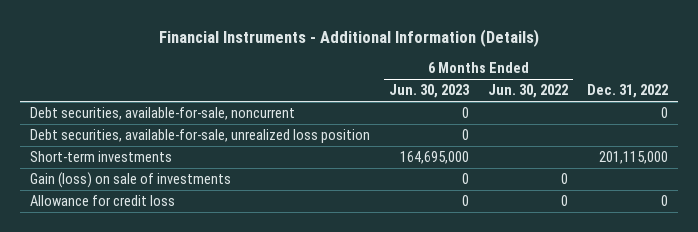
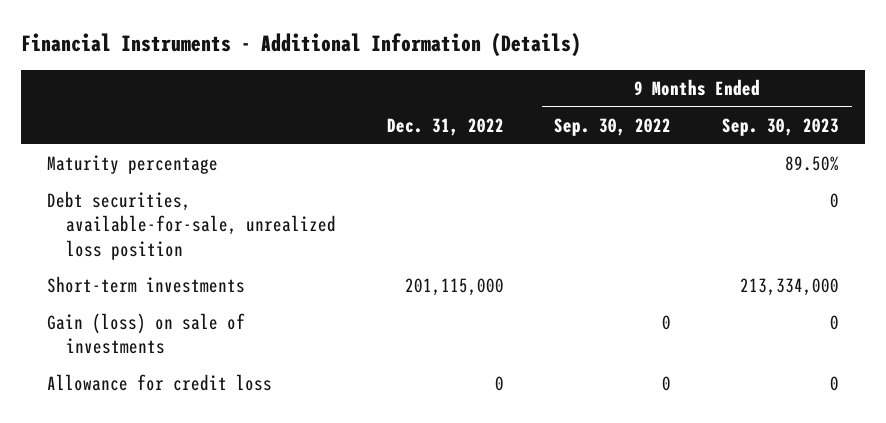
- | 6 Months Ended Jun. 30, 2023 | 6 Months Ended Jun. 30, 2022 | Dec. 31, 2022
+ | Dec. 31, 2022 | 9 Months Ended Sep. 30, 2022 | 9 Months Ended Sep. 30, 2023
- Debt securities, available-for-sale, noncurrent | 0 | | 0
+ Maturity percentage | | | 89.50%

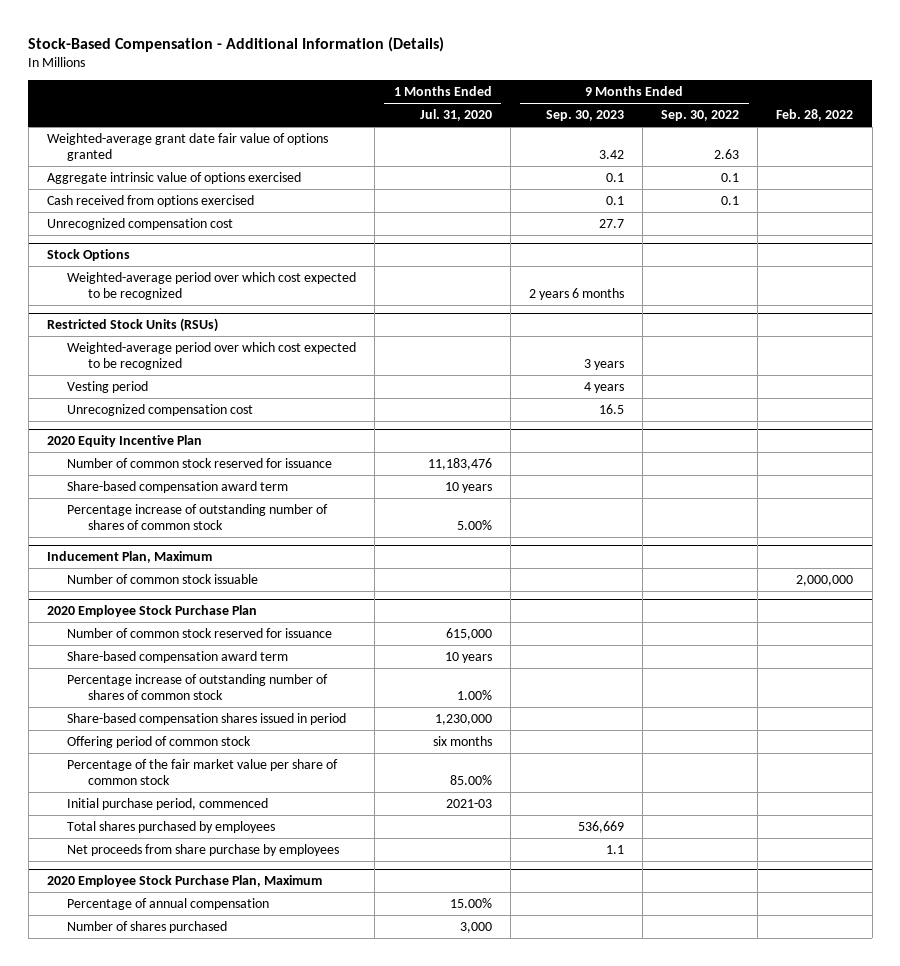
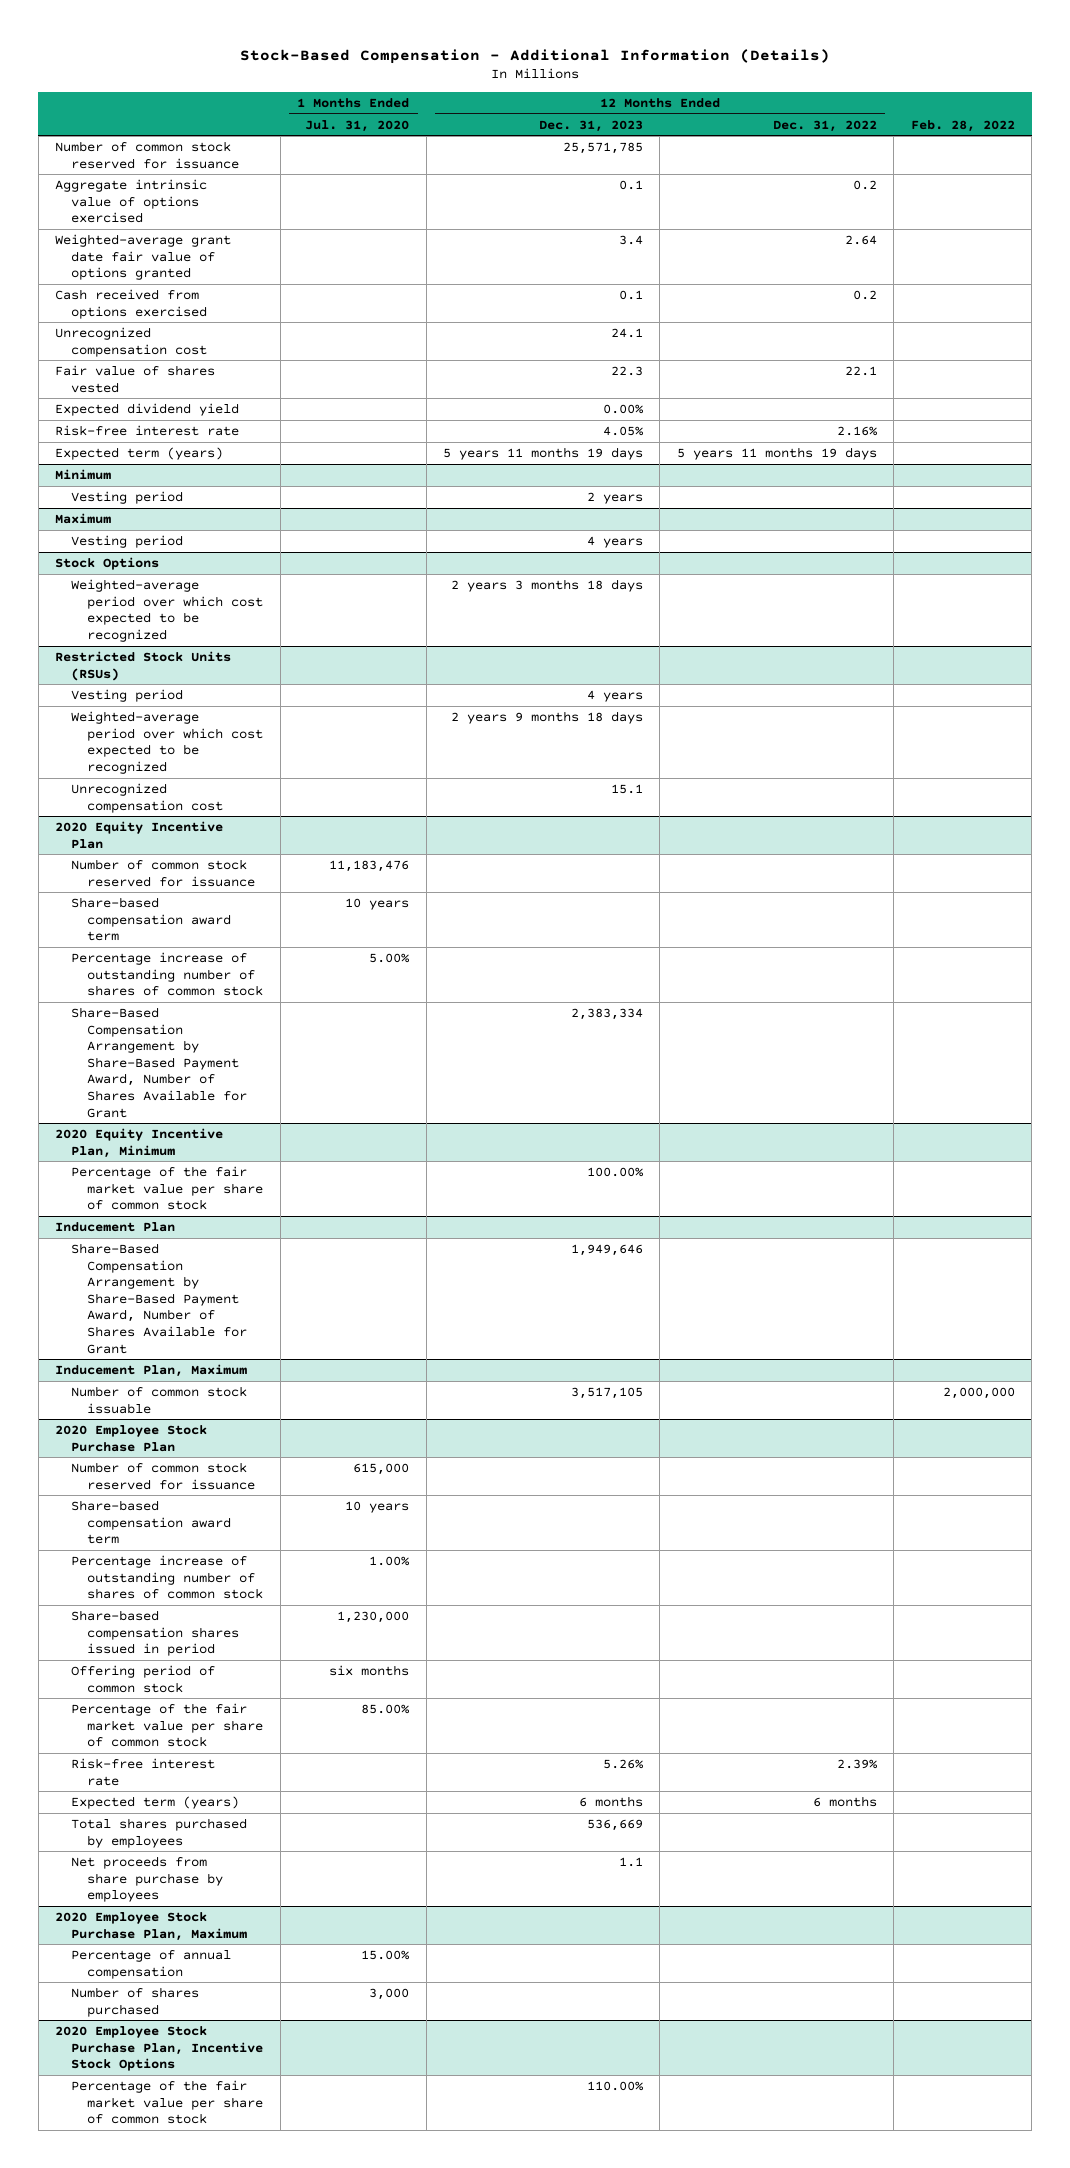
- | 1 Months Ended Jul. 31, 2020 | 9 Months Ended Sep. 30, 2023 | 9 Months Ended Sep. 30, 2022 | Feb. 28, 2022
+ | 1 Months Ended Jul. 31, 2020 | 12 Months Ended Dec. 31, 2023 | 12 Months Ended Dec. 31, 2022 | Feb. 28, 2022
+ Number of common stock reserved for issuance | | 25,571,785 | |
moved down: Weighted-average grant date fair value of options granted | | 3.4 | 2.64 |
+ Fair value of shares vested | | 22.3 | 22.1 |
+ Expected dividend yield | | 0.00% | |
+ Risk-free interest rate | | 4.05% | 2.16% |
+ Expected term (years) | | 5 years 11 months 19 days | 5 years 11 months 19 days |
+ Minimum
+ Vesting period | | 2 years | |
+ Maximum
+ Vesting period | | 4 years | |
@ Restricted Stock Units (RSUs)
moved down: Weighted-average period over which cost expected to be recognized | | 2 years 9 months 18 days | |
@ 2020 Equity Incentive Plan
+ Share-Based Compensation Arrangement by Share-Based Payment Award, Number of Shares Available for Grant | | 2,383,334 | |
+ 2020 Equity Incentive Plan, Minimum
+ Percentage of the fair market value per share of common stock | | 100.00% | |
+ Inducement Plan
+ Share-Based Compensation Arrangement by Share-Based Payment Award, Number of Shares Available for Grant | | 1,949,646 | |
@ 2020 Employee Stock Purchase Plan
- Initial purchase period, commenced | 2021-03 | | |
+ Risk-free interest rate | | 5.26% | 2.39% |
+ Expected term (years) | | 6 months | 6 months |
+ 2020 Employee Stock Purchase Plan, Incentive Stock Options
+ Percentage of the fair market value per share of common stock | | 110.00% | |

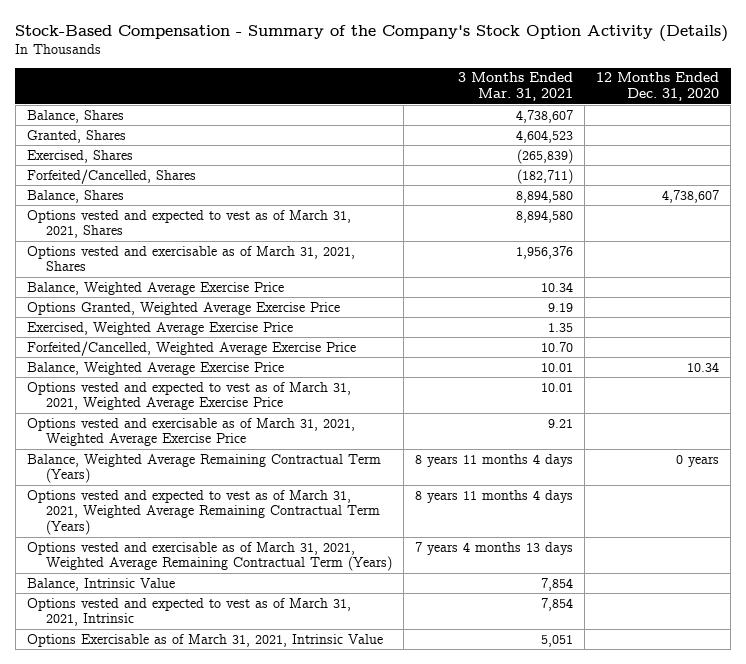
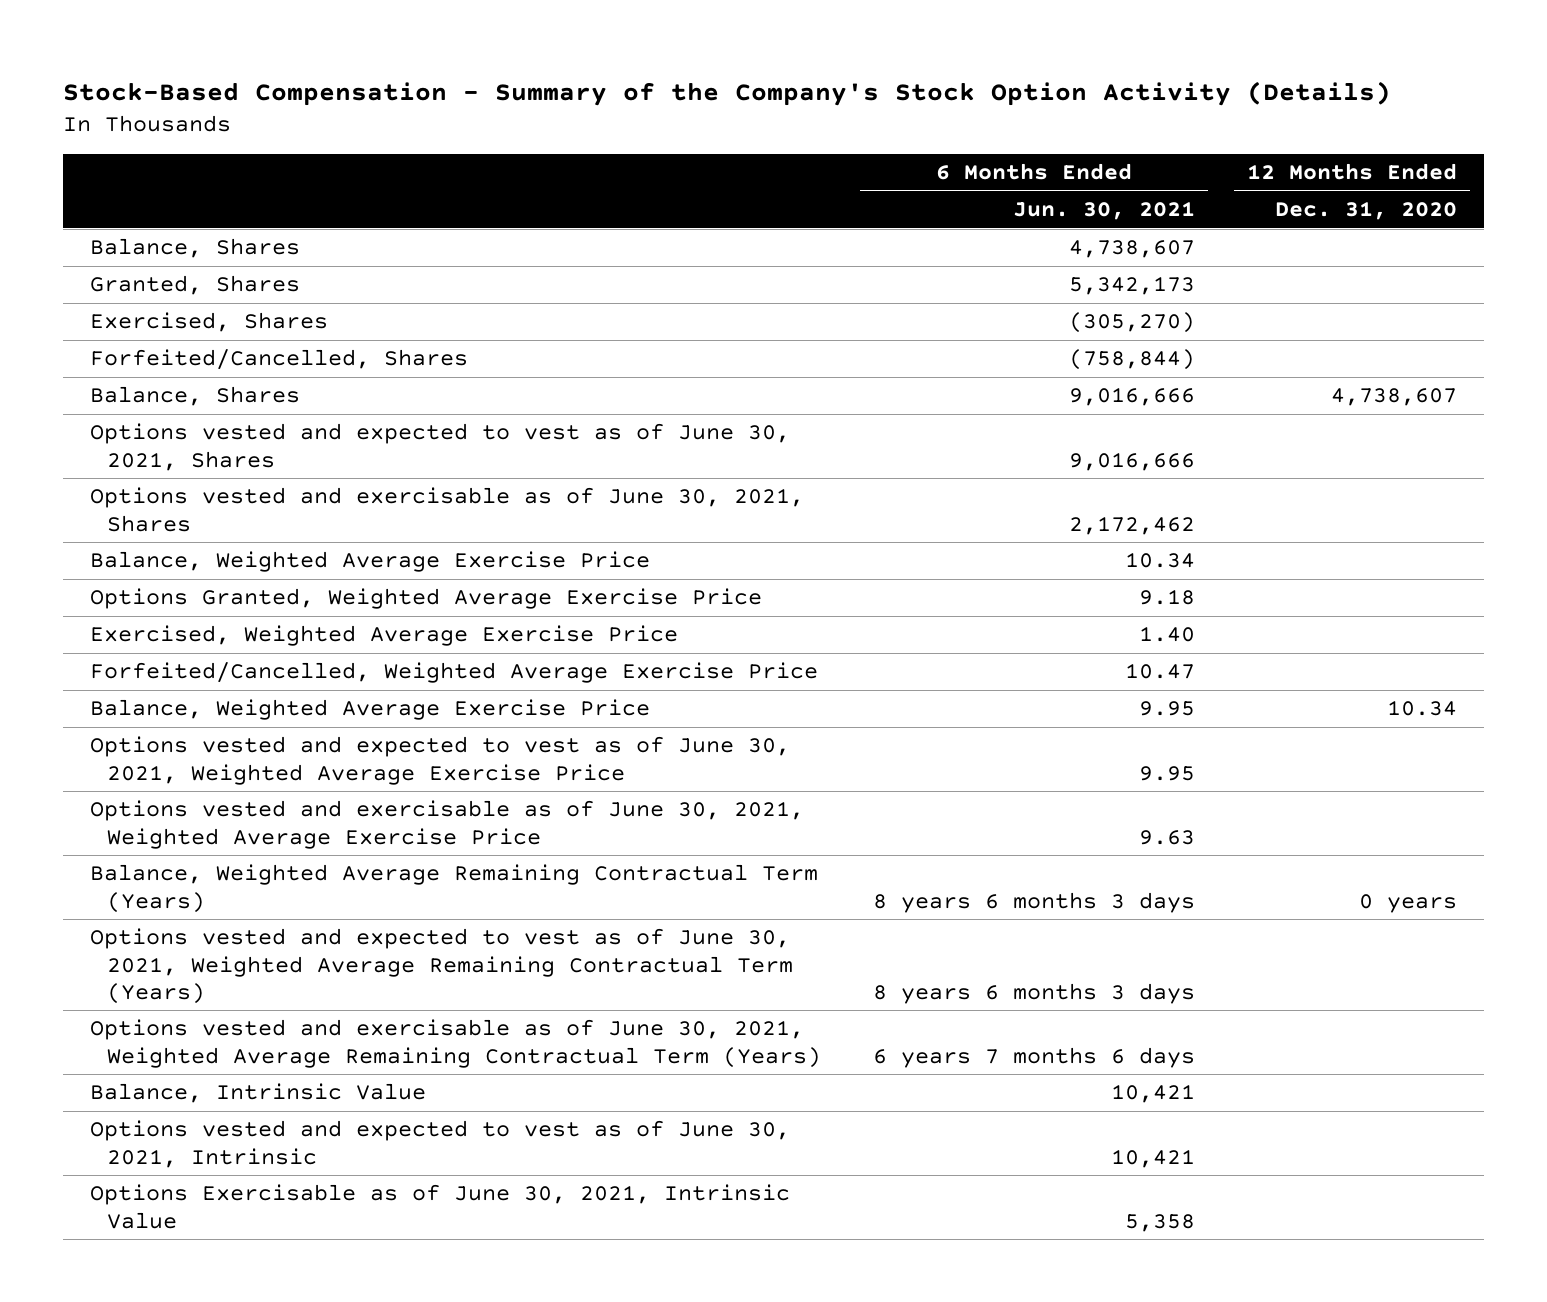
- | 3 Months Ended Mar. 31, 2021 | 12 Months Ended Dec. 31, 2020
+ | 6 Months Ended Jun. 30, 2021 | 12 Months Ended Dec. 31, 2020
- Options vested and expected to vest as of March 31, 2021, Shares | 8,894,580 |
- Options vested and exercisable as of March 31, 2021, Shares | 1,956,376 |
+ Options vested and expected to vest as of June 30, 2021, Shares | 9,016,666 |
+ Options vested and exercisable as of June 30, 2021, Shares | 2,172,462 |
- Options vested and expected to vest as of March 31, 2021, Weighted Average Exercise Price | 10.01 |
- Options vested and exercisable as of March 31, 2021, Weighted Average Exercise Price | 9.21 |
+ Options vested and expected to vest as of June 30, 2021, Weighted Average Exercise Price | 9.95 |
+ Options vested and exercisable as of June 30, 2021, Weighted Average Exercise Price | 9.63 |
- Options vested and expected to vest as of March 31, 2021, Weighted Average Remaining Contractual Term (Years) | 8 years 11 months 4 days |
- Options vested and exercisable as of March 31, 2021, Weighted Average Remaining Contractual Term (Years) | 7 years 4 months 13 days |
+ Options vested and expected to vest as of June 30, 2021, Weighted Average Remaining Contractual Term (Years) | 8 years 6 months 3 days |
+ Options vested and exercisable as of June 30, 2021, Weighted Average Remaining Contractual Term (Years) | 6 years 7 months 6 days |
- Options vested and expected to vest as of March 31, 2021, Intrinsic | 7,854 |
- Options Exercisable as of March 31, 2021, Intrinsic Value | 5,051 |
+ Options vested and expected to vest as of June 30, 2021, Intrinsic | 10,421 |
+ Options Exercisable as of June 30, 2021, Intrinsic Value | 5,358 |

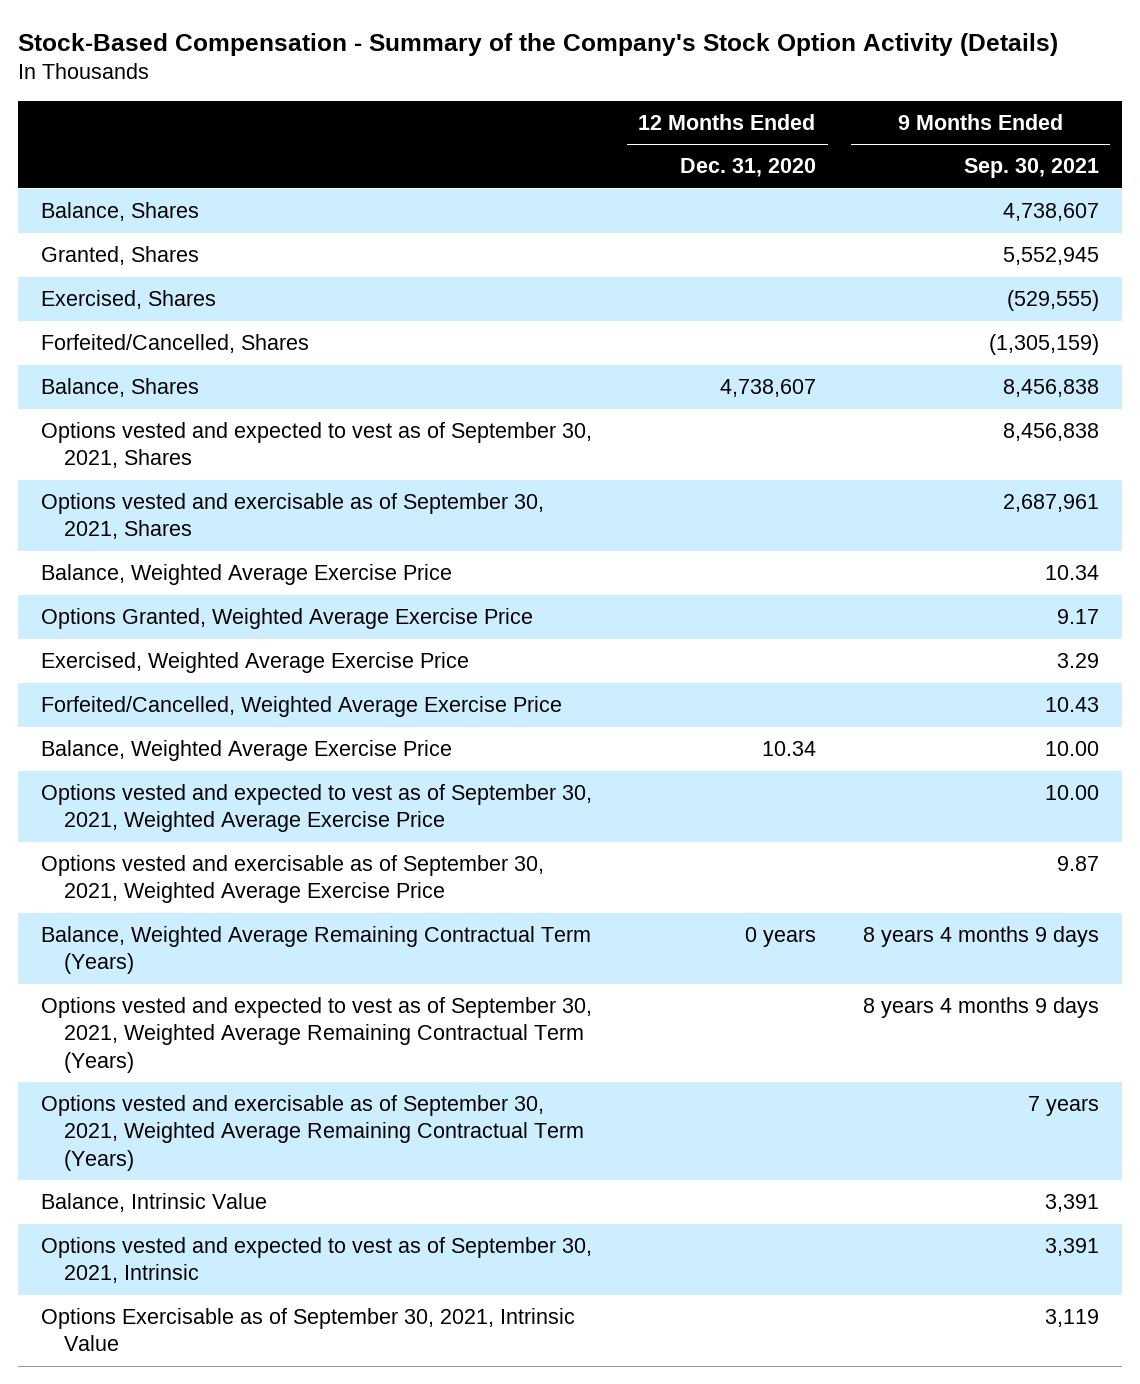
- | 6 Months Ended Jun. 30, 2021 | 12 Months Ended Dec. 31, 2020
+ | 12 Months Ended Dec. 31, 2020 | 9 Months Ended Sep. 30, 2021
- Options vested and expected to vest as of June 30, 2021, Shares | 9,016,666 |
- Options vested and exercisable as of June 30, 2021, Shares | 2,172,462 |
+ Options vested and expected to vest as of September 30, 2021, Shares | | 8,456,838
+ Options vested and exercisable as of September 30, 2021, Shares | | 2,687,961
- Options vested and expected to vest as of June 30, 2021, Weighted Average Exercise Price | 9.95 |
- Options vested and exercisable as of June 30, 2021, Weighted Average Exercise Price | 9.63 |
+ Options vested and expected to vest as of September 30, 2021, Weighted Average Exercise Price | | 10.00
+ Options vested and exercisable as of September 30, 2021, Weighted Average Exercise Price | | 9.87
- Options vested and expected to vest as of June 30, 2021, Weighted Average Remaining Contractual Term (Years) | 8 years 6 months 3 days |
- Options vested and exercisable as of June 30, 2021, Weighted Average Remaining Contractual Term (Years) | 6 years 7 months 6 days |
+ Options vested and expected to vest as of September 30, 2021, Weighted Average Remaining Contractual Term (Years) | | 8 years 4 months 9 days
+ Options vested and exercisable as of September 30, 2021, Weighted Average Remaining Contractual Term (Years) | | 7 years
- Options vested and expected to vest as of June 30, 2021, Intrinsic | 10,421 |
- Options Exercisable as of June 30, 2021, Intrinsic Value | 5,358 |
+ Options vested and expected to vest as of September 30, 2021, Intrinsic | | 3,391
+ Options Exercisable as of September 30, 2021, Intrinsic Value | | 3,119

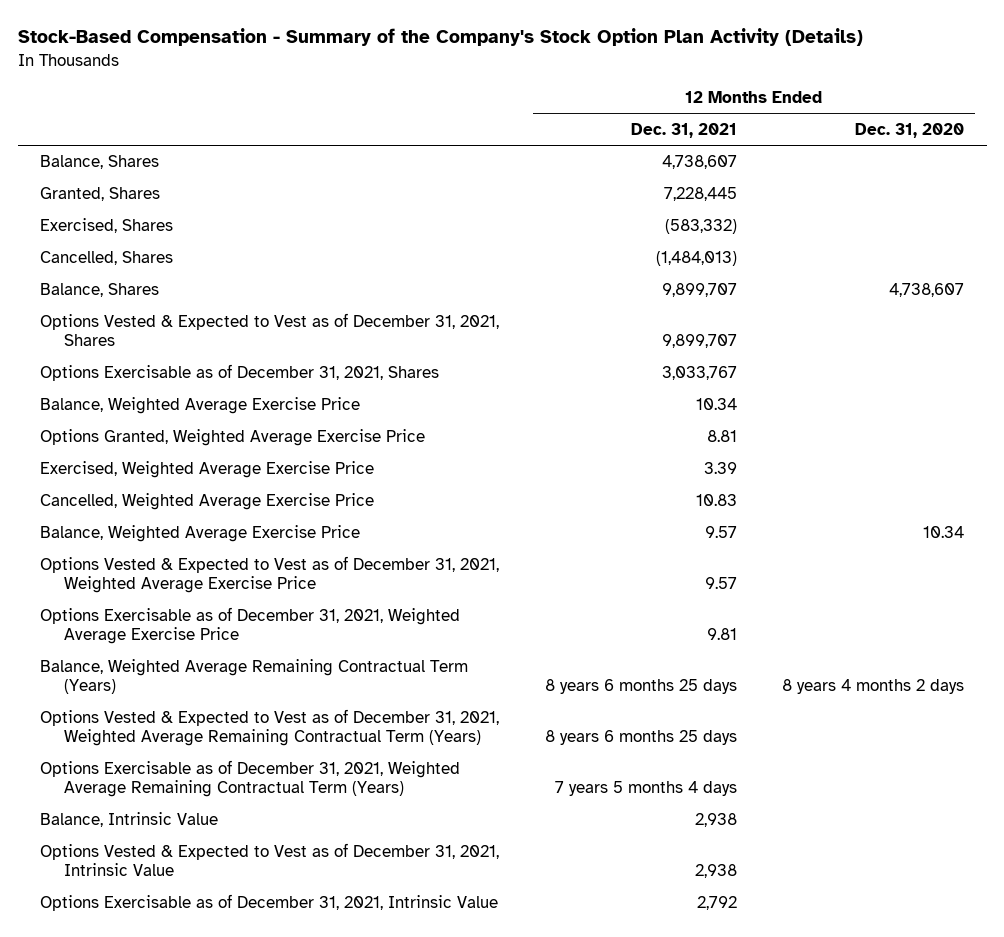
- Stock-Based Compensation - Summary of the Company's Stock Option Activity (Details)
+ Stock-Based Compensation - Summary of the Company's Stock Option Plan Activity (Details)
- | 12 Months Ended Dec. 31, 2020 | 9 Months Ended Sep. 30, 2021
+ | 12 Months Ended Dec. 31, 2021 | 12 Months Ended Dec. 31, 2020
- Forfeited/Cancelled, Shares | | (1,305,159)
+ Cancelled, Shares | (1,484,013) |
- Options vested and expected to vest as of September 30, 2021, Shares | | 8,456,838
- Options vested and exercisable as of September 30, 2021, Shares | | 2,687,961
+ Options Vested & Expected to Vest as of December 31, 2021, Shares | 9,899,707 |
+ Options Exercisable as of December 31, 2021, Shares | 3,033,767 |
- Forfeited/Cancelled, Weighted Average Exercise Price | | 10.43
+ Cancelled, Weighted Average Exercise Price | 10.83 |
- Options vested and expected to vest as of September 30, 2021, Weighted Average Exercise Price | | 10.00
- Options vested and exercisable as of September 30, 2021, Weighted Average Exercise Price | | 9.87
- Balance, Weighted Average Remaining Contractual Term (Years) | 0 years | 8 years 4 months 9 days
- Options vested and expected to vest as of September 30, 2021, Weighted Average Remaining Contractual Term (Years) | | 8 years 4 months 9 days
- Options vested and exercisable as of September 30, 2021, Weighted Average Remaining Contractual Term (Years) | | 7 years
+ Options Vested & Expected to Vest as of December 31, 2021, Weighted Average Exercise Price | 9.57 |
+ Options Exercisable as of December 31, 2021, Weighted Average Exercise Price | 9.81 |
+ Balance, Weighted Average Remaining Contractual Term (Years) | 8 years 6 months 25 days | 8 years 4 months 2 days
+ Options Vested & Expected to Vest as of December 31, 2021, Weighted Average Remaining Contractual Term (Years) | 8 years 6 months 25 days |
+ Options Exercisable as of December 31, 2021, Weighted Average Remaining Contractual Term (Years) | 7 years 5 months 4 days |
- Options vested and expected to vest as of September 30, 2021, Intrinsic | | 3,391
- Options Exercisable as of September 30, 2021, Intrinsic Value | | 3,119
+ Options Vested & Expected to Vest as of December 31, 2021, Intrinsic Value | 2,938 |
+ Options Exercisable as of December 31, 2021, Intrinsic Value | 2,792 |

